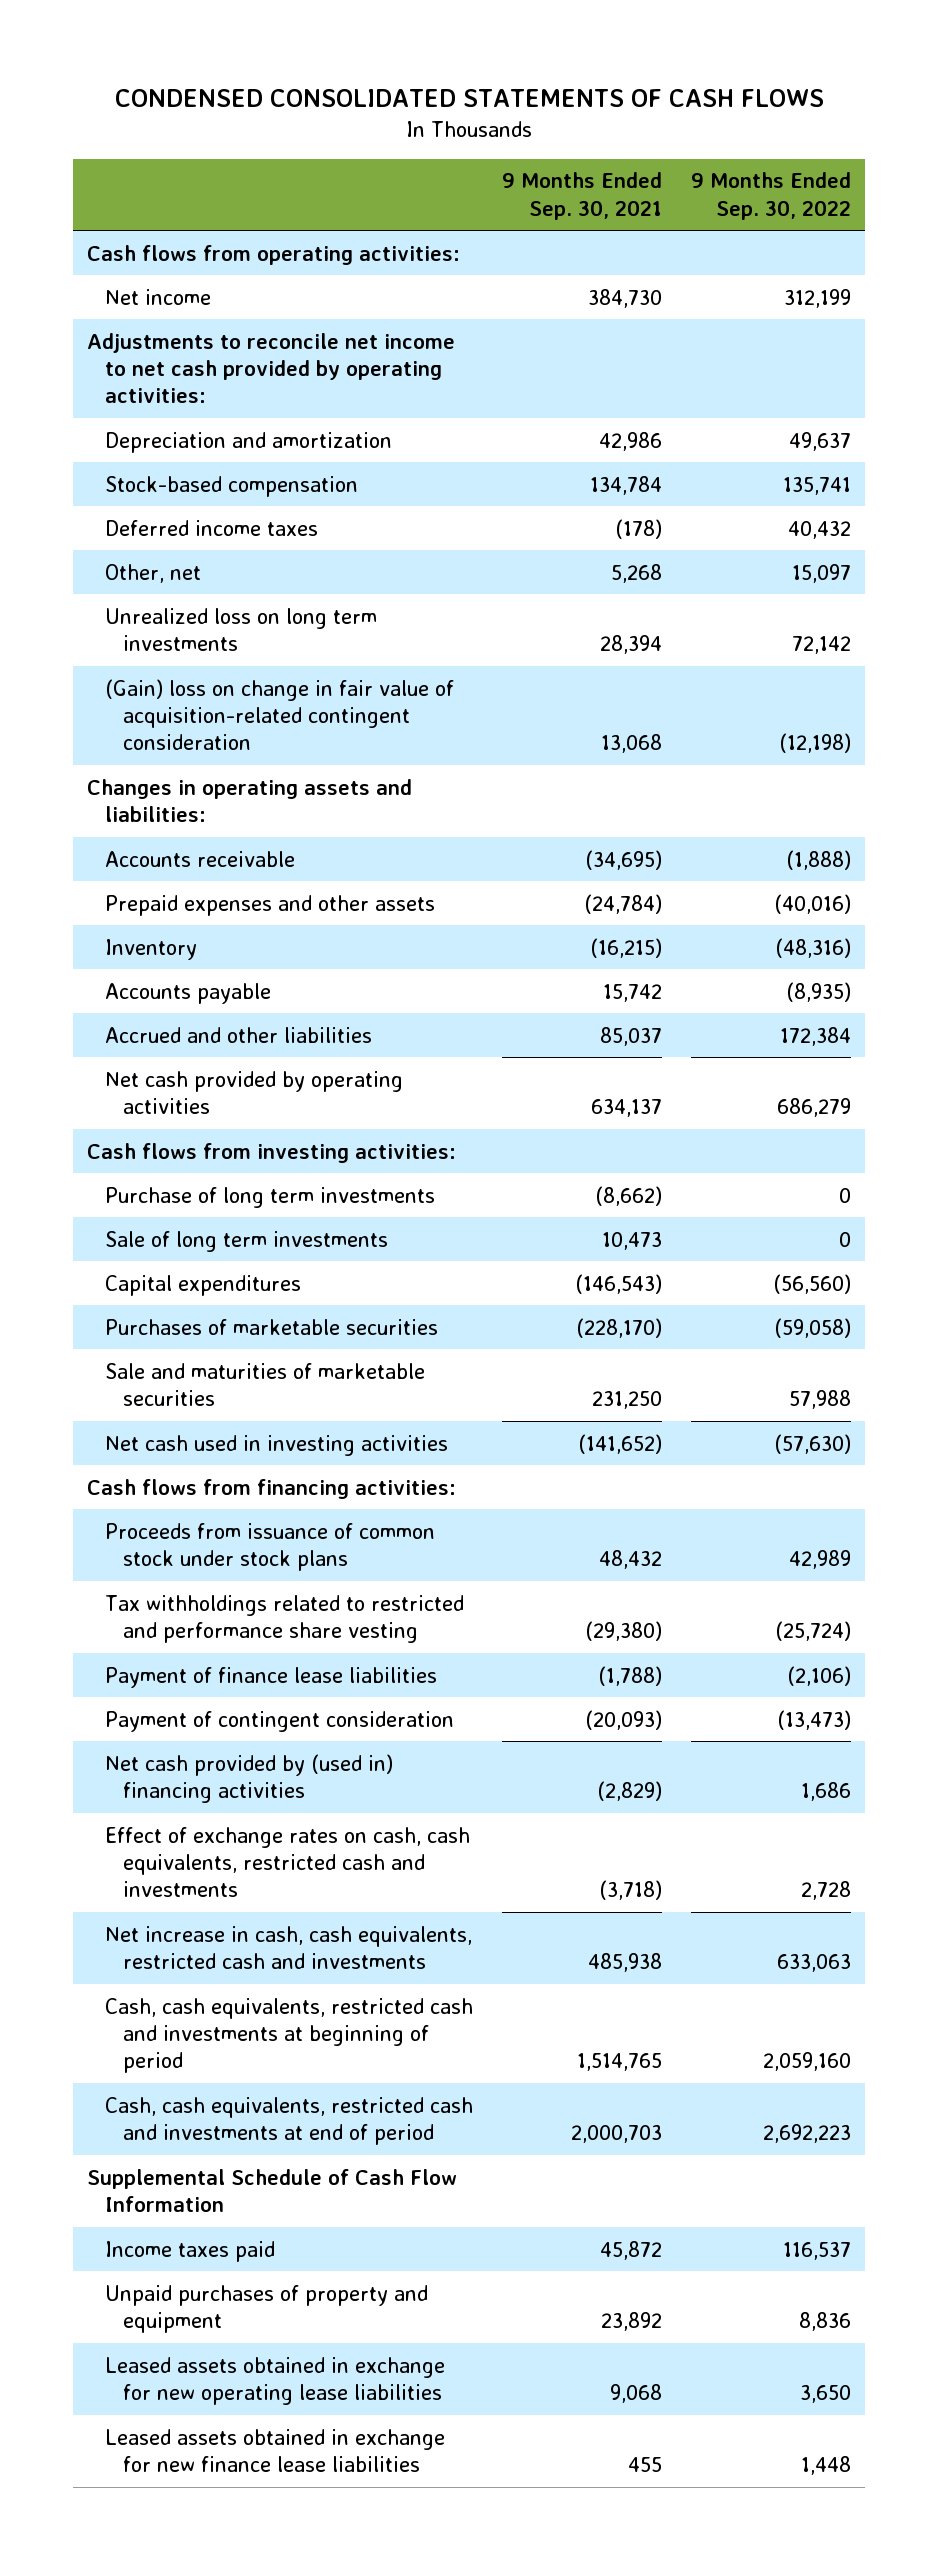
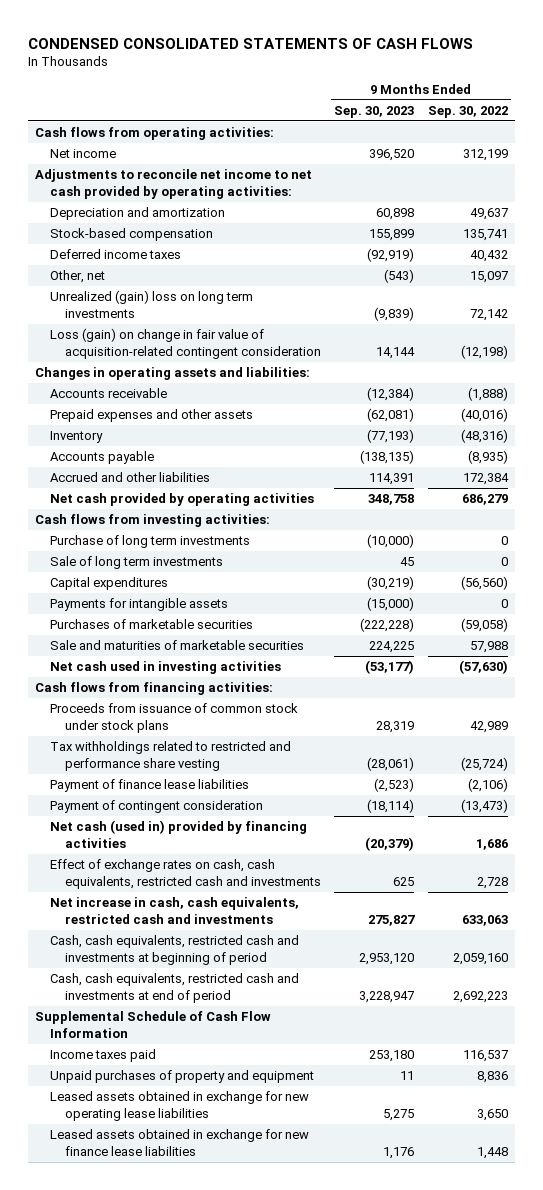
- | 9 Months Ended Sep. 30, 2021 | 9 Months Ended Sep. 30, 2022
+ | 9 Months Ended Sep. 30, 2023 | 9 Months Ended Sep. 30, 2022
- Unrealized loss on long term investments | 28,394 | 72,142
- (Gain) loss on change in fair value of acquisition-related contingent consideration | 13,068 | (12,198)
+ Unrealized (gain) loss on long term investments | (9,839) | 72,142
+ Loss (gain) on change in fair value of acquisition-related contingent consideration | 14,144 | (12,198)
+ Payments for intangible assets | (15,000) | 0
- Net cash provided by (used in) financing activities | (2,829) | 1,686
+ Net cash (used in) provided by financing activities | (20,379) | 1,686

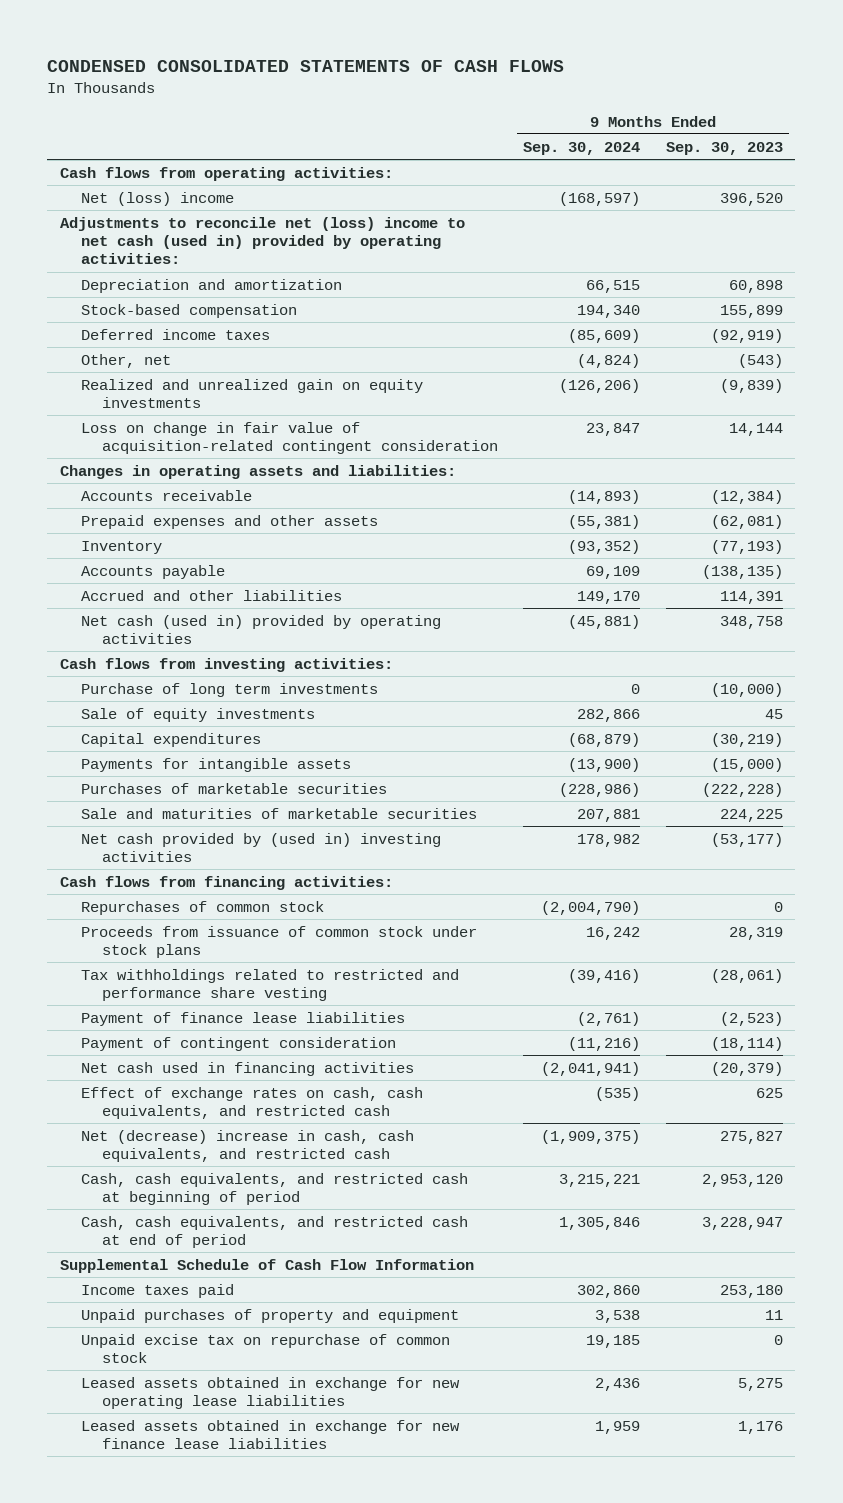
- | 9 Months Ended Sep. 30, 2023 | 9 Months Ended Sep. 30, 2022
+ | 9 Months Ended Sep. 30, 2024 | 9 Months Ended Sep. 30, 2023
- Net income | 396,520 | 312,199
- Adjustments to reconcile net income to net cash provided by operating activities:
+ Net (loss) income | (168,597) | 396,520
+ Adjustments to reconcile net (loss) income to net cash (used in) provided by operating activities:
- Unrealized (gain) loss on long term investments | (9,839) | 72,142
- Loss (gain) on change in fair value of acquisition-related contingent consideration | 14,144 | (12,198)
+ Realized and unrealized gain on equity investments | (126,206) | (9,839)
+ Loss on change in fair value of acquisition-related contingent consideration | 23,847 | 14,144
- Net cash provided by operating activities | 348,758 | 686,279
+ Net cash (used in) provided by operating activities | (45,881) | 348,758
- Sale of long term investments | 45 | 0
+ Sale of equity investments | 282,866 | 45
- Net cash used in investing activities | (53,177) | (57,630)
+ Net cash provided by (used in) investing activities | 178,982 | (53,177)
+ Repurchases of common stock | (2,004,790) | 0
- Net cash (used in) provided by financing activities | (20,379) | 1,686
- Effect of exchange rates on cash, cash equivalents, restricted cash and investments | 625 | 2,728
- Net increase in cash, cash equivalents, restricted cash and investments | 275,827 | 633,063
- Cash, cash equivalents, restricted cash and investments at beginning of period | 2,953,120 | 2,059,160
- Cash, cash equivalents, restricted cash and investments at end of period | 3,228,947 | 2,692,223
+ Net cash used in financing activities | (2,041,941) | (20,379)
+ Effect of exchange rates on cash, cash equivalents, and restricted cash | (535) | 625
+ Net (decrease) increase in cash, cash equivalents, and restricted cash | (1,909,375) | 275,827
+ Cash, cash equivalents, and restricted cash at beginning of period | 3,215,221 | 2,953,120
+ Cash, cash equivalents, and restricted cash at end of period | 1,305,846 | 3,228,947
+ Unpaid excise tax on repurchase of common stock | 19,185 | 0

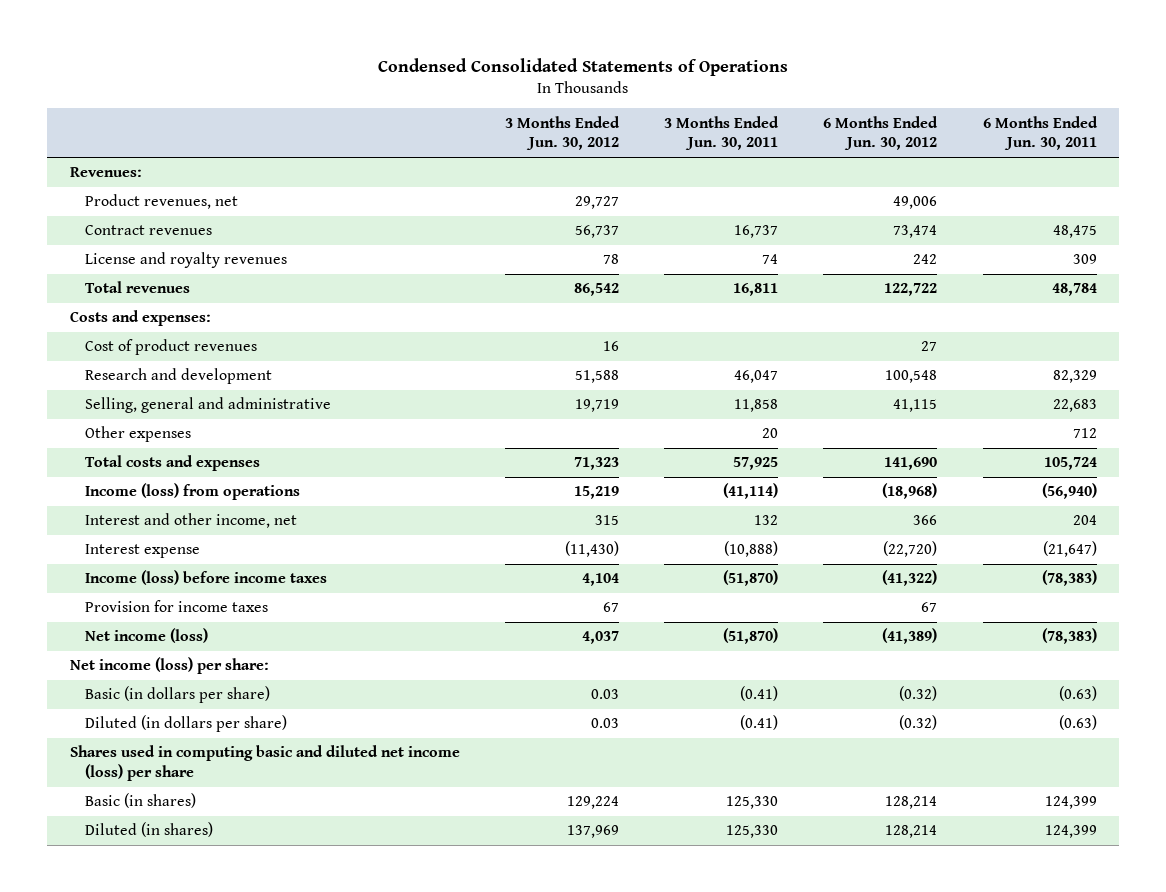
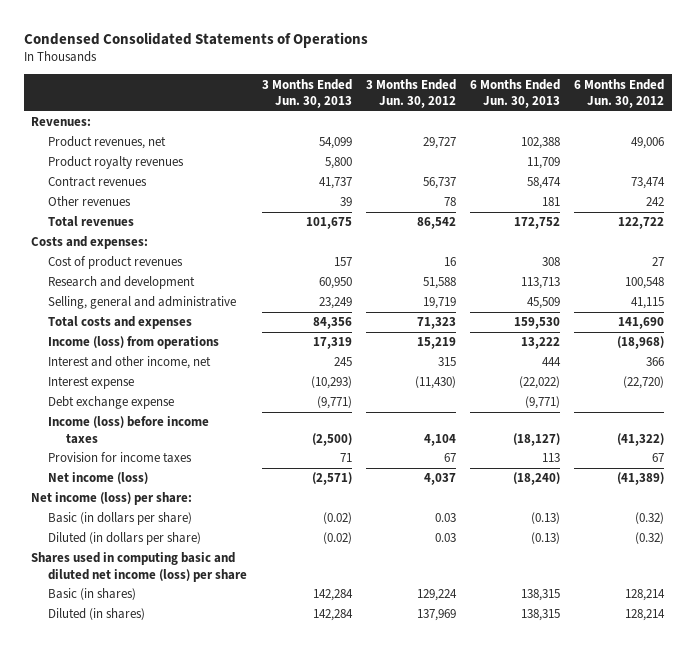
- | 3 Months Ended Jun. 30, 2012 | 3 Months Ended Jun. 30, 2011 | 6 Months Ended Jun. 30, 2012 | 6 Months Ended Jun. 30, 2011
+ | 3 Months Ended Jun. 30, 2013 | 3 Months Ended Jun. 30, 2012 | 6 Months Ended Jun. 30, 2013 | 6 Months Ended Jun. 30, 2012
+ Product royalty revenues | 5,800 | | 11,709 |
- License and royalty revenues | 78 | 74 | 242 | 309
+ Other revenues | 39 | 78 | 181 | 242
- Other expenses | | 20 | | 712
+ Debt exchange expense | (9,771) | | (9,771) |

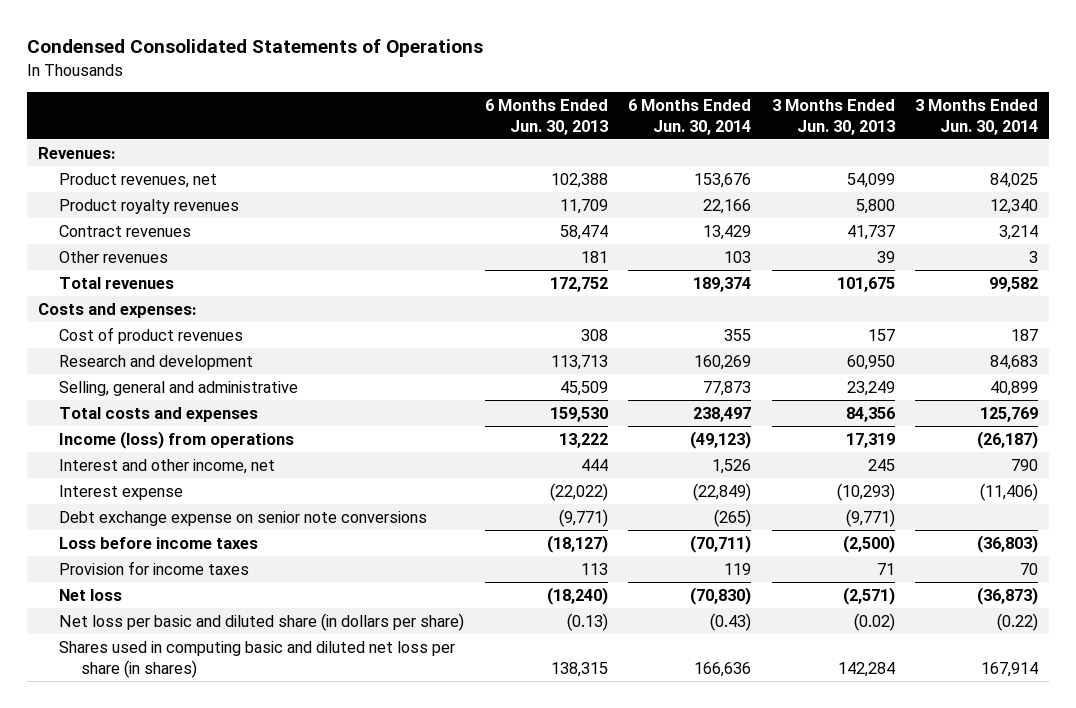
- | 3 Months Ended Jun. 30, 2013 | 3 Months Ended Jun. 30, 2012 | 6 Months Ended Jun. 30, 2013 | 6 Months Ended Jun. 30, 2012
+ | 6 Months Ended Jun. 30, 2013 | 6 Months Ended Jun. 30, 2014 | 3 Months Ended Jun. 30, 2013 | 3 Months Ended Jun. 30, 2014
- Debt exchange expense | (9,771) | | (9,771) |
- Income (loss) before income taxes | (2,500) | 4,104 | (18,127) | (41,322)
+ Debt exchange expense on senior note conversions | (9,771) | (265) | (9,771) |
+ Loss before income taxes | (18,127) | (70,711) | (2,500) | (36,803)
- Net income (loss) | (2,571) | 4,037 | (18,240) | (41,389)
- Net income (loss) per share:
- Basic (in dollars per share) | (0.02) | 0.03 | (0.13) | (0.32)
- Diluted (in dollars per share) | (0.02) | 0.03 | (0.13) | (0.32)
- Shares used in computing basic and diluted net income (loss) per share
- Basic (in shares) | 142,284 | 129,224 | 138,315 | 128,214
- Diluted (in shares) | 142,284 | 137,969 | 138,315 | 128,214
+ Net loss | (18,240) | (70,830) | (2,571) | (36,873)
+ Net loss per basic and diluted share (in dollars per share) | (0.13) | (0.43) | (0.02) | (0.22)
+ Shares used in computing basic and diluted net loss per share (in shares) | 138,315 | 166,636 | 142,284 | 167,914

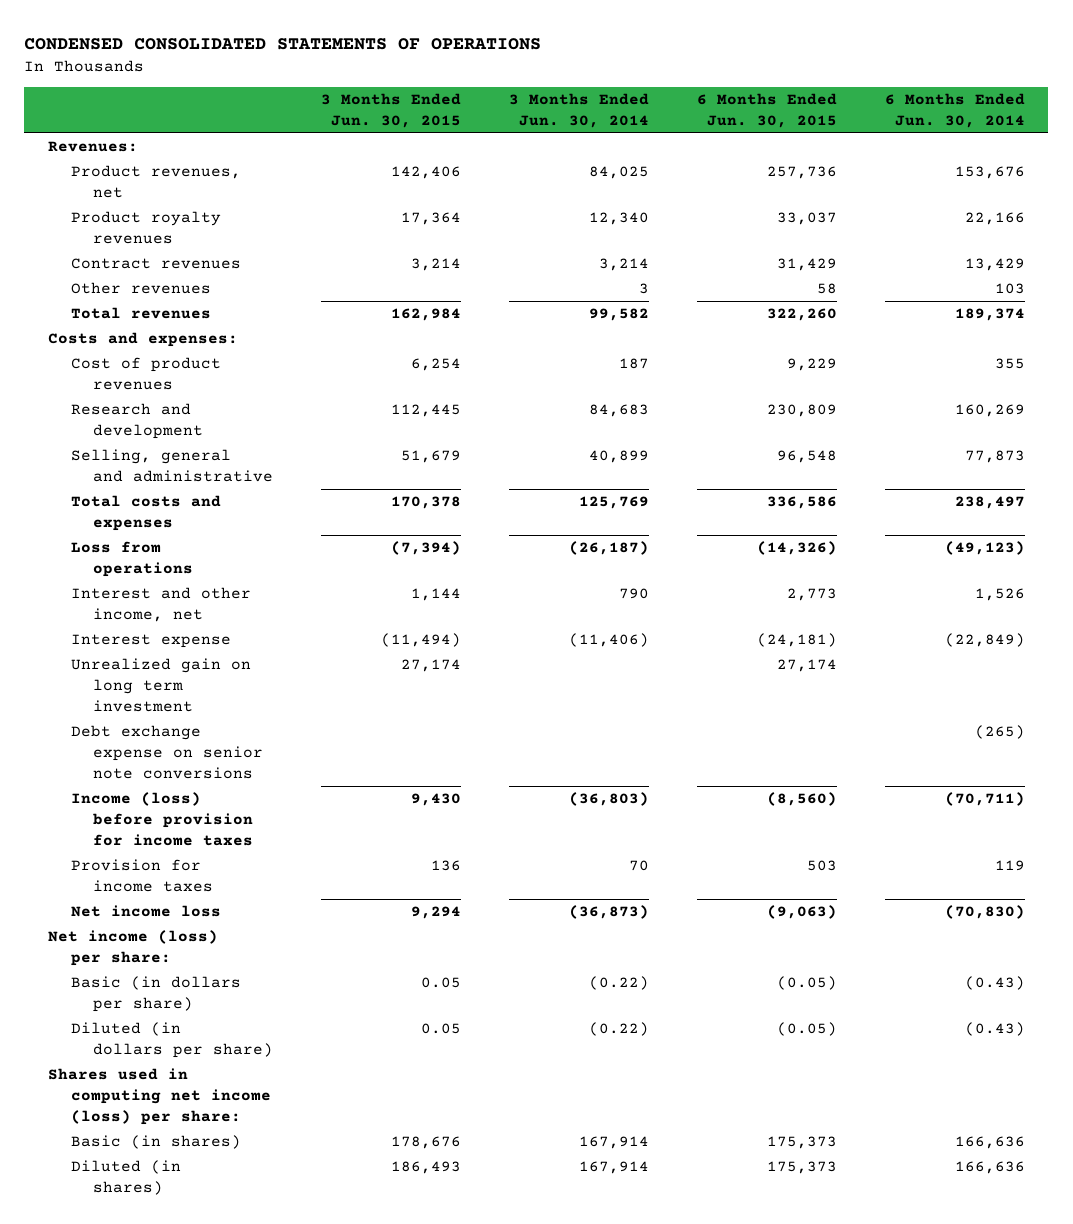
- Condensed Consolidated Statements of Operations
+ CONDENSED CONSOLIDATED STATEMENTS OF OPERATIONS
- | 6 Months Ended Jun. 30, 2013 | 6 Months Ended Jun. 30, 2014 | 3 Months Ended Jun. 30, 2013 | 3 Months Ended Jun. 30, 2014
+ | 3 Months Ended Jun. 30, 2015 | 3 Months Ended Jun. 30, 2014 | 6 Months Ended Jun. 30, 2015 | 6 Months Ended Jun. 30, 2014
- Income (loss) from operations | 13,222 | (49,123) | 17,319 | (26,187)
+ Loss from operations | (7,394) | (26,187) | (14,326) | (49,123)
+ Unrealized gain on long term investment | 27,174 | | 27,174 |
- Loss before income taxes | (18,127) | (70,711) | (2,500) | (36,803)
+ Income (loss) before provision for income taxes | 9,430 | (36,803) | (8,560) | (70,711)
- Net loss | (18,240) | (70,830) | (2,571) | (36,873)
- Net loss per basic and diluted share (in dollars per share) | (0.13) | (0.43) | (0.02) | (0.22)
- Shares used in computing basic and diluted net loss per share (in shares) | 138,315 | 166,636 | 142,284 | 167,914
+ Net income loss | 9,294 | (36,873) | (9,063) | (70,830)
+ Net income (loss) per share:
+ Basic (in dollars per share) | 0.05 | (0.22) | (0.05) | (0.43)
+ Diluted (in dollars per share) | 0.05 | (0.22) | (0.05) | (0.43)
+ Shares used in computing net income (loss) per share:
+ Basic (in shares) | 178,676 | 167,914 | 175,373 | 166,636
+ Diluted (in shares) | 186,493 | 167,914 | 175,373 | 166,636

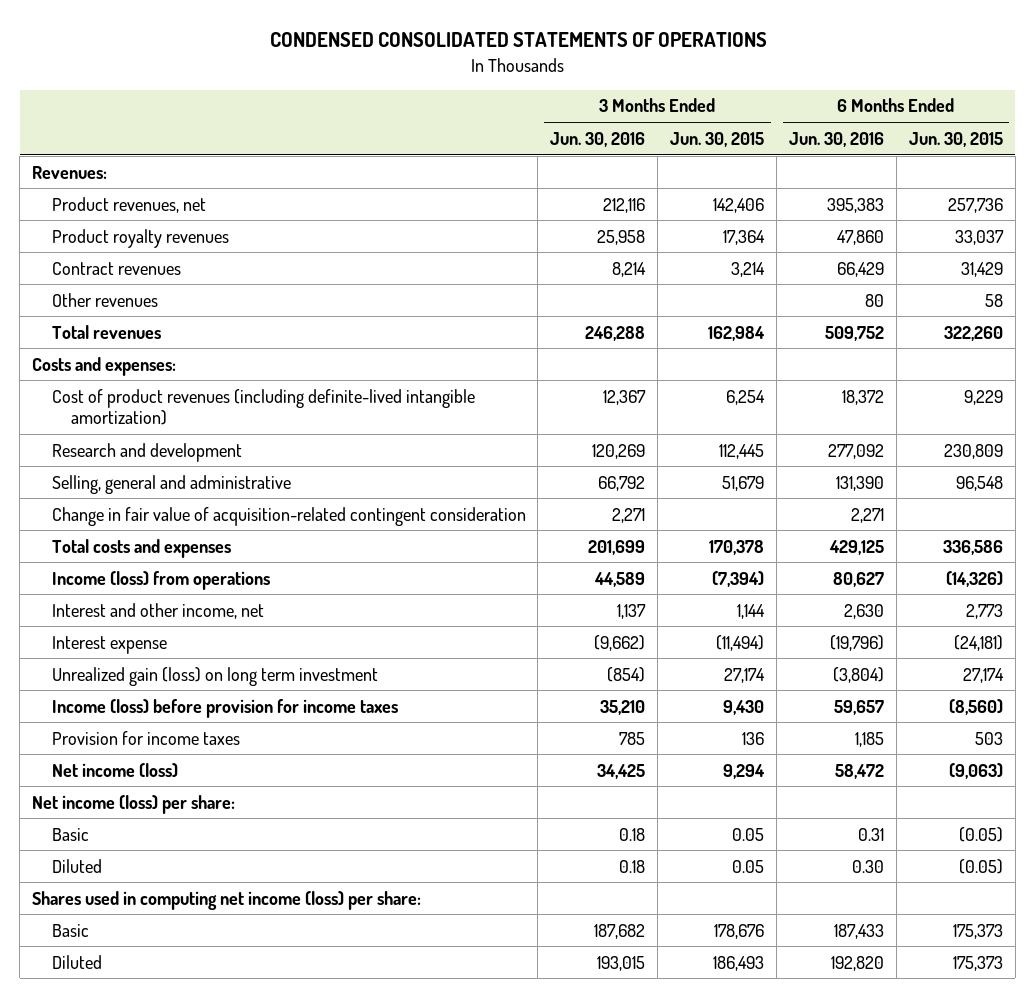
- | 3 Months Ended Jun. 30, 2015 | 3 Months Ended Jun. 30, 2014 | 6 Months Ended Jun. 30, 2015 | 6 Months Ended Jun. 30, 2014
+ | 3 Months Ended Jun. 30, 2016 | 3 Months Ended Jun. 30, 2015 | 6 Months Ended Jun. 30, 2016 | 6 Months Ended Jun. 30, 2015
- Cost of product revenues | 6,254 | 187 | 9,229 | 355
+ Cost of product revenues (including definite-lived intangible amortization) | 12,367 | 6,254 | 18,372 | 9,229
+ Change in fair value of acquisition-related contingent consideration | 2,271 | | 2,271 |
- Loss from operations | (7,394) | (26,187) | (14,326) | (49,123)
+ Income (loss) from operations | 44,589 | (7,394) | 80,627 | (14,326)
- Unrealized gain on long term investment | 27,174 | | 27,174 |
- Debt exchange expense on senior note conversions | | | | (265)
+ Unrealized gain (loss) on long term investment | (854) | 27,174 | (3,804) | 27,174
- Net income loss | 9,294 | (36,873) | (9,063) | (70,830)
+ Net income (loss) | 34,425 | 9,294 | 58,472 | (9,063)
- Basic (in dollars per share) | 0.05 | (0.22) | (0.05) | (0.43)
- Diluted (in dollars per share) | 0.05 | (0.22) | (0.05) | (0.43)
+ Basic | 0.18 | 0.05 | 0.31 | (0.05)
+ Diluted | 0.18 | 0.05 | 0.30 | (0.05)
- Basic (in shares) | 178,676 | 167,914 | 175,373 | 166,636
- Diluted (in shares) | 186,493 | 167,914 | 175,373 | 166,636
+ Basic | 187,682 | 178,676 | 187,433 | 175,373
+ Diluted | 193,015 | 186,493 | 192,820 | 175,373

